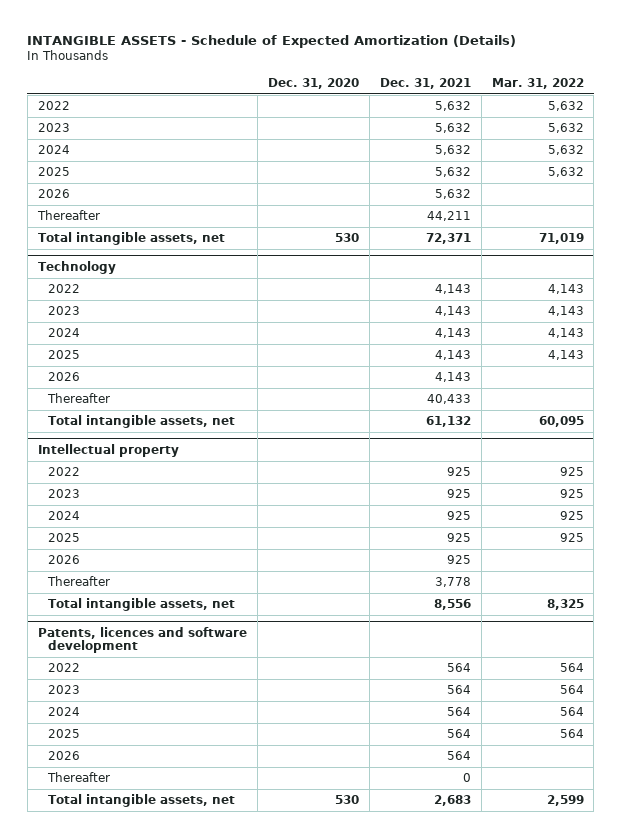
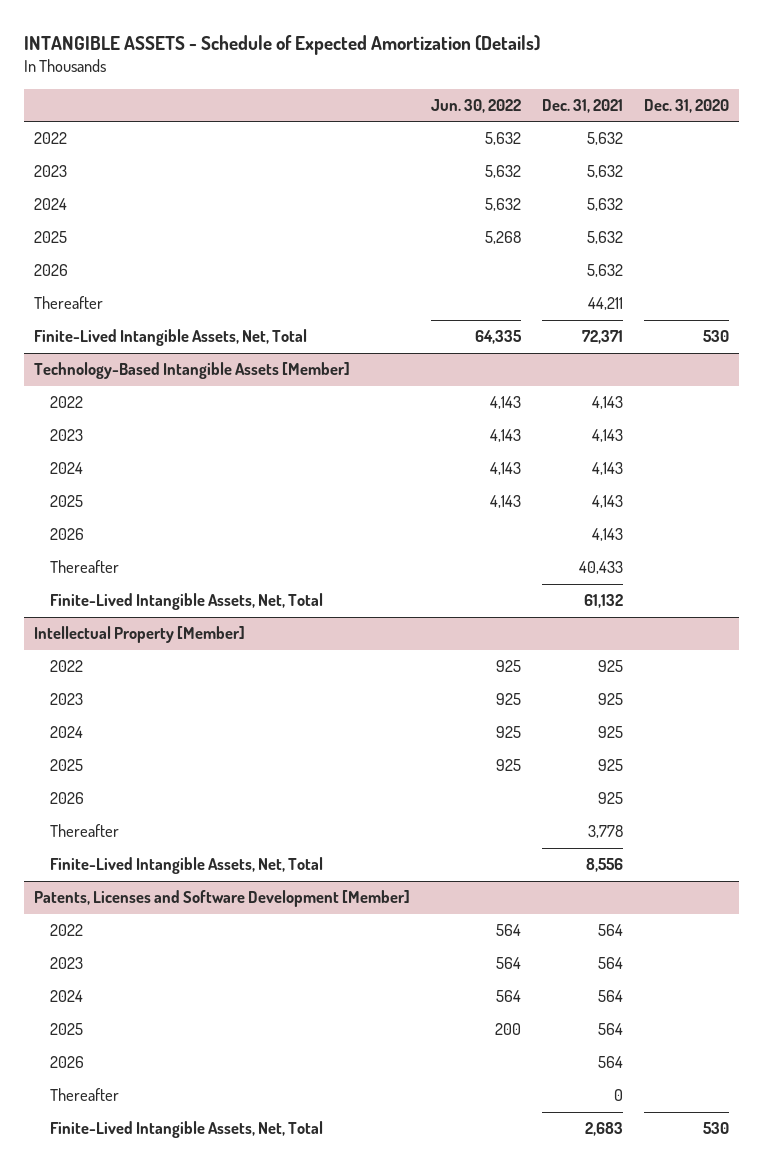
- | Dec. 31, 2020 | Dec. 31, 2021 | Mar. 31, 2022
+ | Jun. 30, 2022 | Dec. 31, 2021 | Dec. 31, 2020
- Total intangible assets, net | 530 | 72,371 | 71,019
- Technology
+ Finite-Lived Intangible Assets, Net, Total | 64,335 | 72,371 | 530
+ Technology-Based Intangible Assets [Member]
- Total intangible assets, net | | 61,132 | 60,095
- Intellectual property
+ Finite-Lived Intangible Assets, Net, Total | | 61,132 |
+ Intellectual Property [Member]
- Total intangible assets, net | | 8,556 | 8,325
- Patents, licences and software development
+ Finite-Lived Intangible Assets, Net, Total | | 8,556 |
+ Patents, Licenses and Software Development [Member]
- Total intangible assets, net | 530 | 2,683 | 2,599
+ Finite-Lived Intangible Assets, Net, Total | | 2,683 | 530

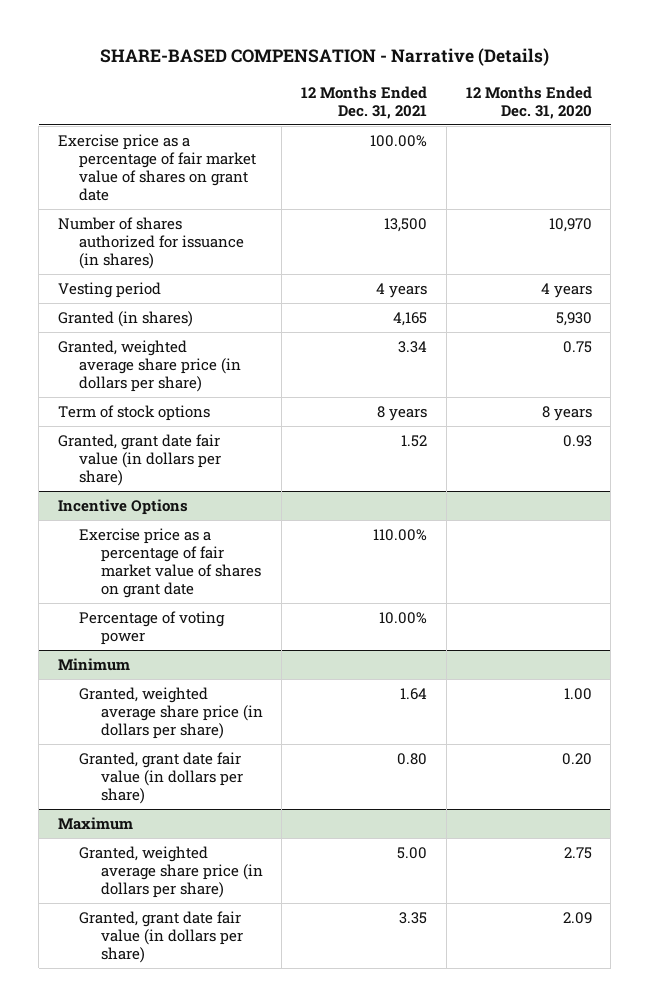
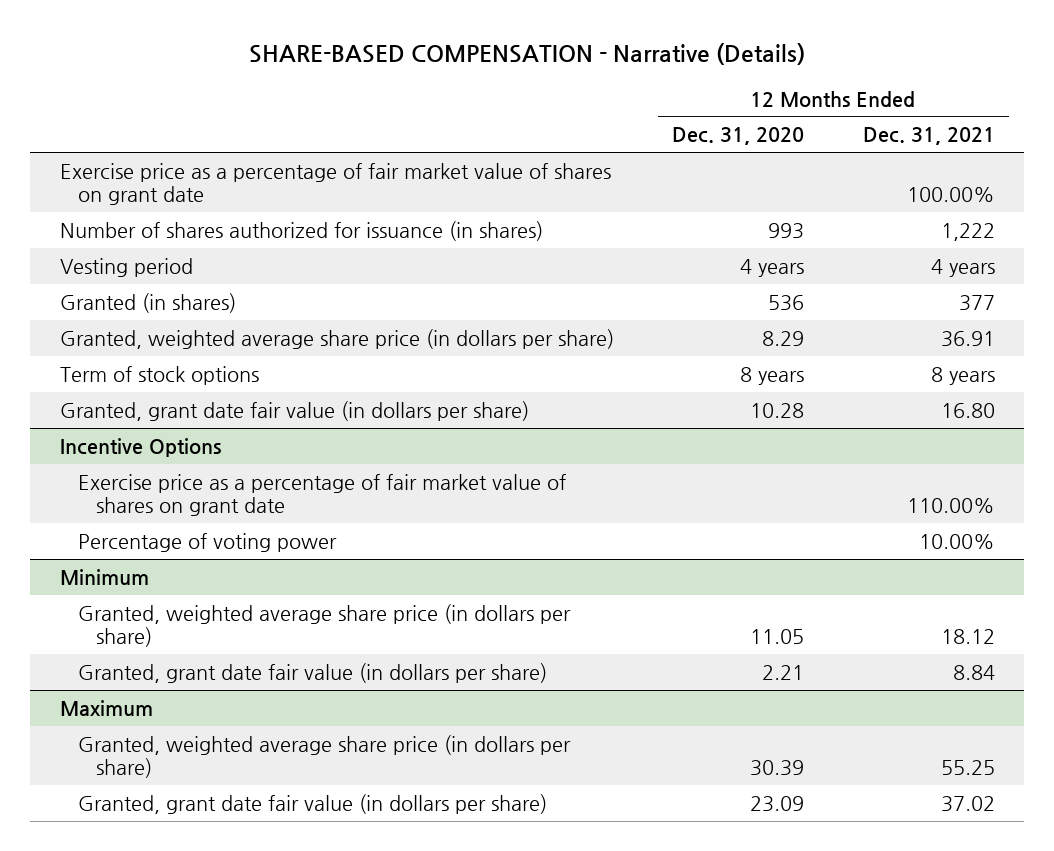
- | 12 Months Ended Dec. 31, 2021 | 12 Months Ended Dec. 31, 2020
+ | 12 Months Ended Dec. 31, 2020 | 12 Months Ended Dec. 31, 2021
- Number of shares authorized for issuance (in shares) | 13,500 | 10,970
+ Number of shares authorized for issuance (in shares) | 993 | 1,222
- Granted (in shares) | 4,165 | 5,930
- Granted, weighted average share price (in dollars per share) | 3.34 | 0.75
+ Granted (in shares) | 536 | 377
+ Granted, weighted average share price (in dollars per share) | 8.29 | 36.91
- Granted, grant date fair value (in dollars per share) | 1.52 | 0.93
+ Granted, grant date fair value (in dollars per share) | 10.28 | 16.80
@ Minimum
- Granted, weighted average share price (in dollars per share) | 1.64 | 1.00
- Granted, grant date fair value (in dollars per share) | 0.80 | 0.20
+ Granted, weighted average share price (in dollars per share) | 11.05 | 18.12
+ Granted, grant date fair value (in dollars per share) | 2.21 | 8.84
@ Maximum
- Granted, weighted average share price (in dollars per share) | 5.00 | 2.75
- Granted, grant date fair value (in dollars per share) | 3.35 | 2.09
+ Granted, weighted average share price (in dollars per share) | 30.39 | 55.25
+ Granted, grant date fair value (in dollars per share) | 23.09 | 37.02

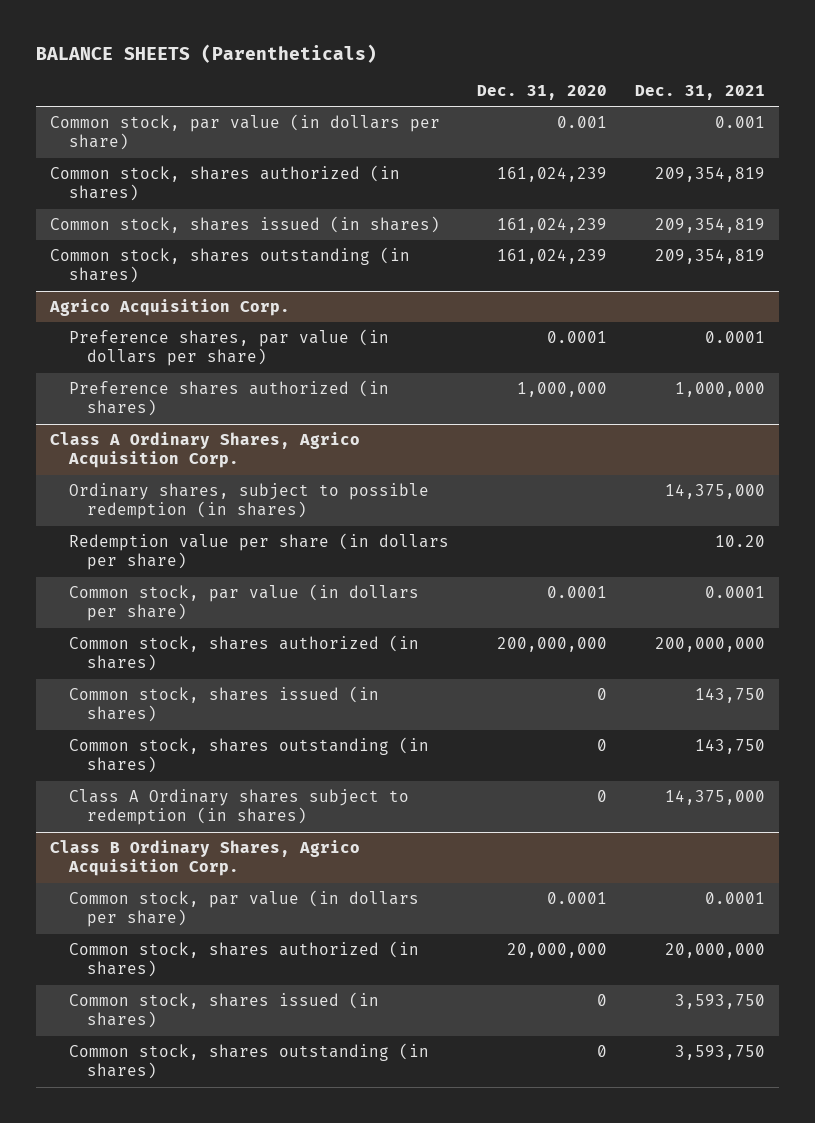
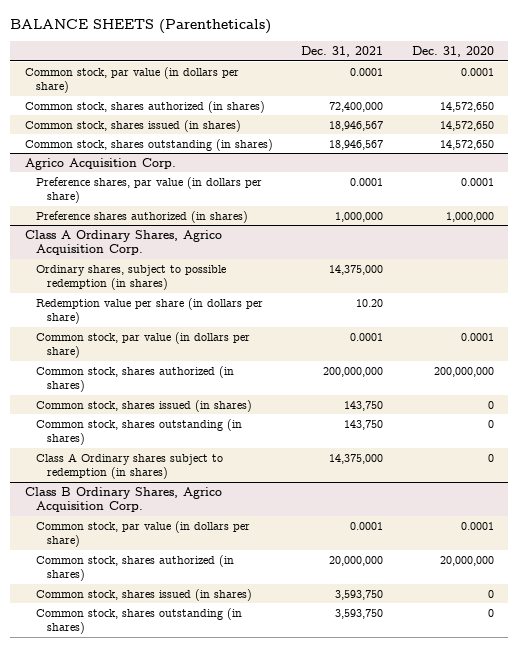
- | Dec. 31, 2020 | Dec. 31, 2021
+ | Dec. 31, 2021 | Dec. 31, 2020
- Common stock, par value (in dollars per share) | 0.001 | 0.001
- Common stock, shares authorized (in shares) | 161,024,239 | 209,354,819
- Common stock, shares issued (in shares) | 161,024,239 | 209,354,819
- Common stock, shares outstanding (in shares) | 161,024,239 | 209,354,819
+ Common stock, par value (in dollars per share) | 0.0001 | 0.0001
+ Common stock, shares authorized (in shares) | 72,400,000 | 14,572,650
+ Common stock, shares issued (in shares) | 18,946,567 | 14,572,650
+ Common stock, shares outstanding (in shares) | 18,946,567 | 14,572,650

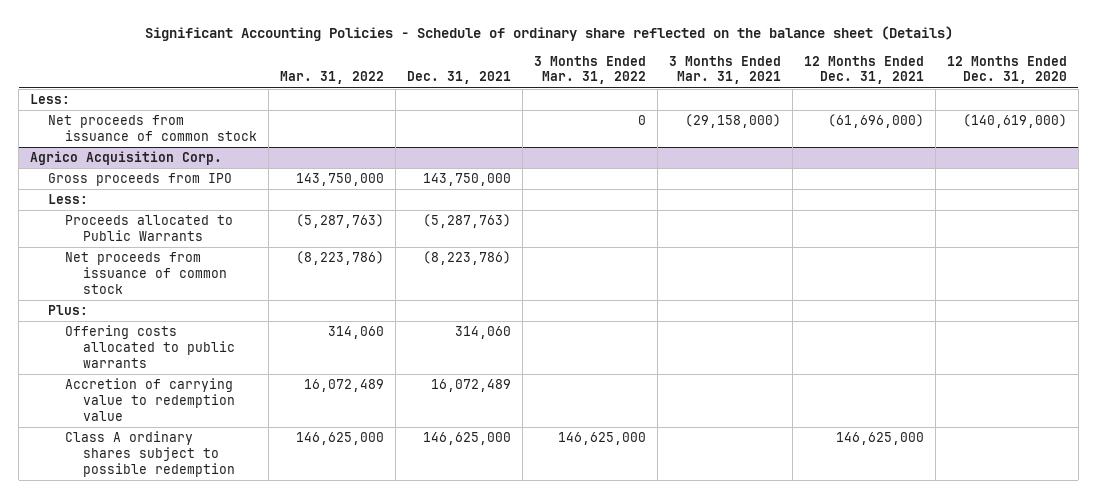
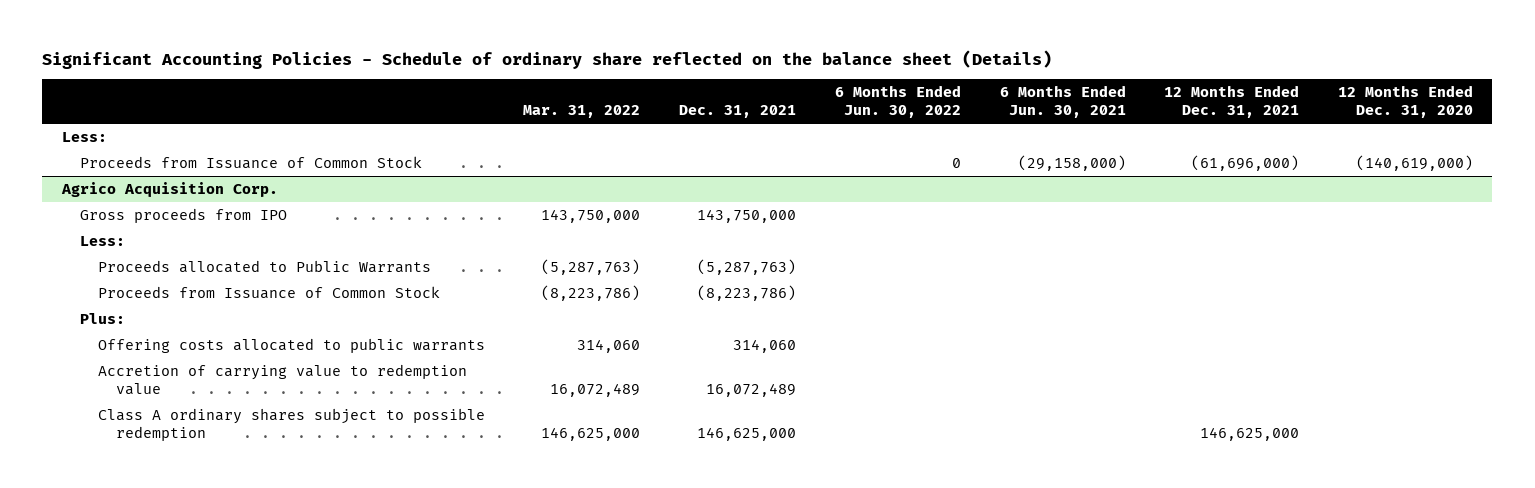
- | Mar. 31, 2022 | Dec. 31, 2021 | 3 Months Ended Mar. 31, 2022 | 3 Months Ended Mar. 31, 2021 | 12 Months Ended Dec. 31, 2021 | 12 Months Ended Dec. 31, 2020
+ | Mar. 31, 2022 | Dec. 31, 2021 | 6 Months Ended Jun. 30, 2022 | 6 Months Ended Jun. 30, 2021 | 12 Months Ended Dec. 31, 2021 | 12 Months Ended Dec. 31, 2020
- Net proceeds from issuance of common stock | | | 0 | (29,158,000) | (61,696,000) | (140,619,000)
+ Proceeds from Issuance of Common Stock | | | 0 | (29,158,000) | (61,696,000) | (140,619,000)
@ Agrico Acquisition Corp.
- Net proceeds from issuance of common stock | (8,223,786) | (8,223,786) | | | |
+ Proceeds from Issuance of Common Stock | (8,223,786) | (8,223,786) | | | |

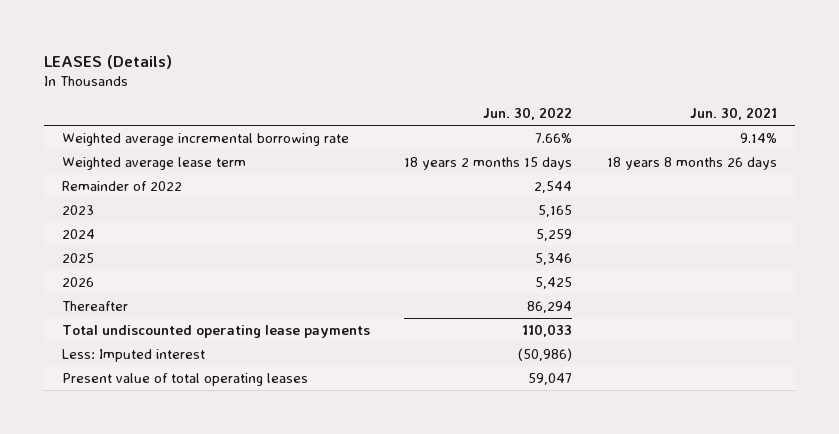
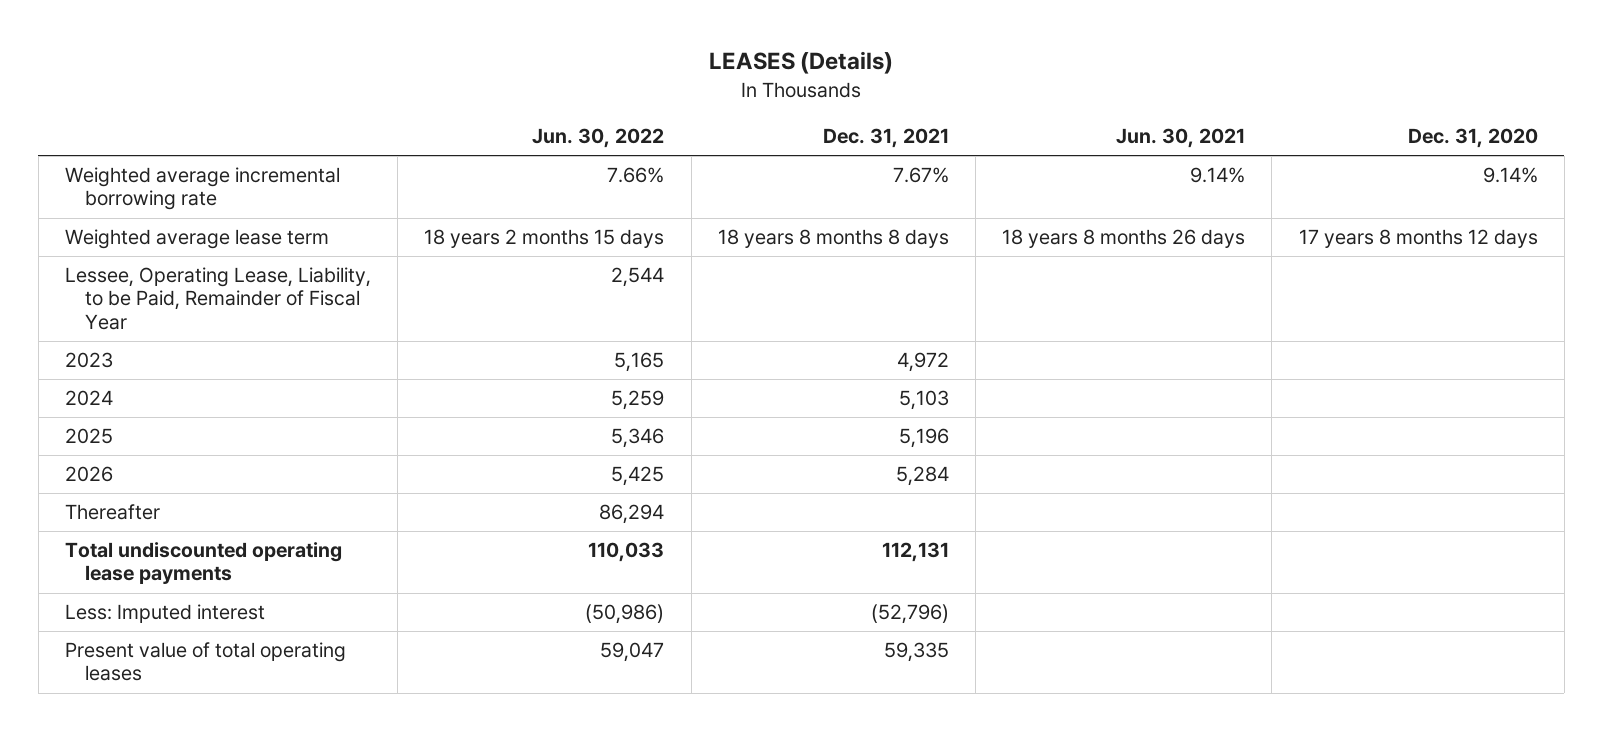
- | Jun. 30, 2022 | Jun. 30, 2021
+ | Jun. 30, 2022 | Dec. 31, 2021 | Jun. 30, 2021 | Dec. 31, 2020
- Remainder of 2022 | 2,544 |
+ Lessee, Operating Lease, Liability, to be Paid, Remainder of Fiscal Year | 2,544 | | |

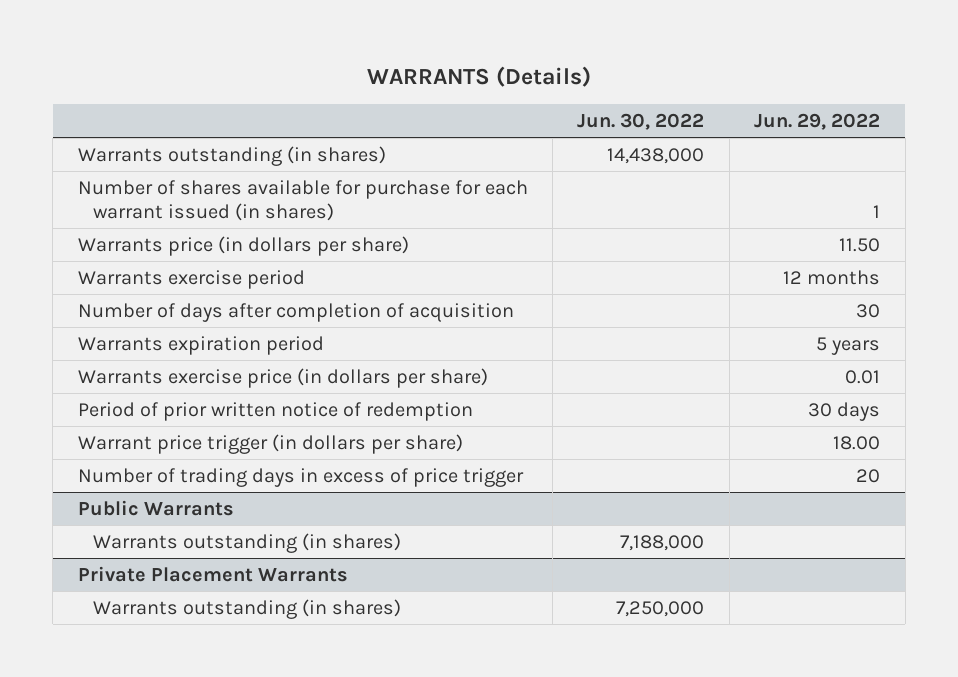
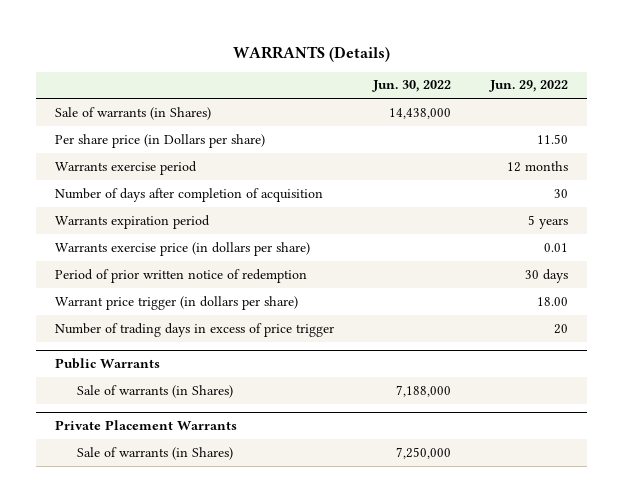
- Warrants outstanding (in shares) | 14,438,000 |
- Number of shares available for purchase for each warrant issued (in shares) | | 1
- Warrants price (in dollars per share) | | 11.50
+ Sale of warrants (in Shares) | 14,438,000 |
+ Per share price (in Dollars per share) | | 11.50
@ Public Warrants
- Warrants outstanding (in shares) | 7,188,000 |
+ Sale of warrants (in Shares) | 7,188,000 |
@ Private Placement Warrants
- Warrants outstanding (in shares) | 7,250,000 |
+ Sale of warrants (in Shares) | 7,250,000 |

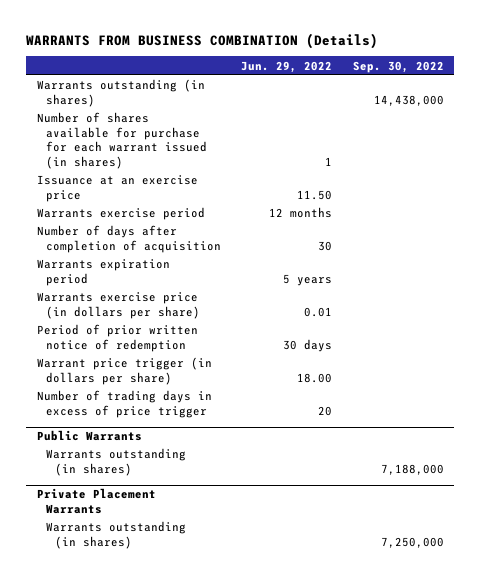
- WARRANTS (Details)
+ WARRANTS FROM BUSINESS COMBINATION (Details)
- | Jun. 30, 2022 | Jun. 29, 2022
+ | Jun. 29, 2022 | Sep. 30, 2022
- Sale of warrants (in Shares) | 14,438,000 |
- Per share price (in Dollars per share) | | 11.50
+ Warrants outstanding (in shares) | | 14,438,000
+ Number of shares available for purchase for each warrant issued (in shares) | 1 |
+ Issuance at an exercise price | 11.50 |
@ Public Warrants
- Sale of warrants (in Shares) | 7,188,000 |
+ Warrants outstanding (in shares) | | 7,188,000
@ Private Placement Warrants
- Sale of warrants (in Shares) | 7,250,000 |
+ Warrants outstanding (in shares) | | 7,250,000

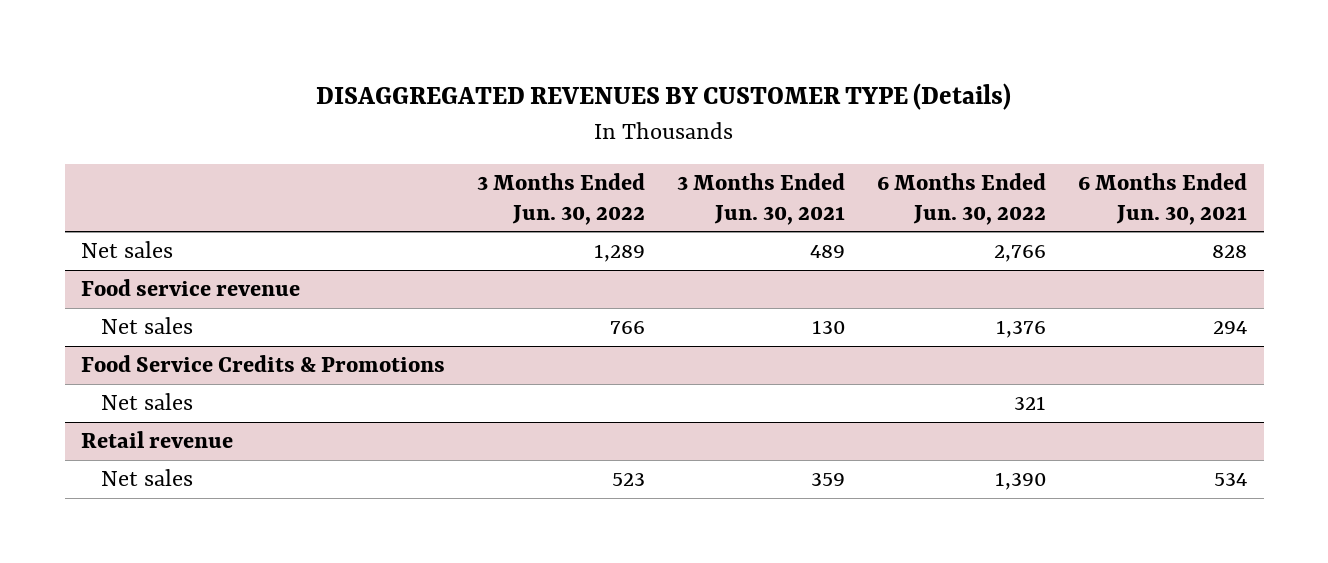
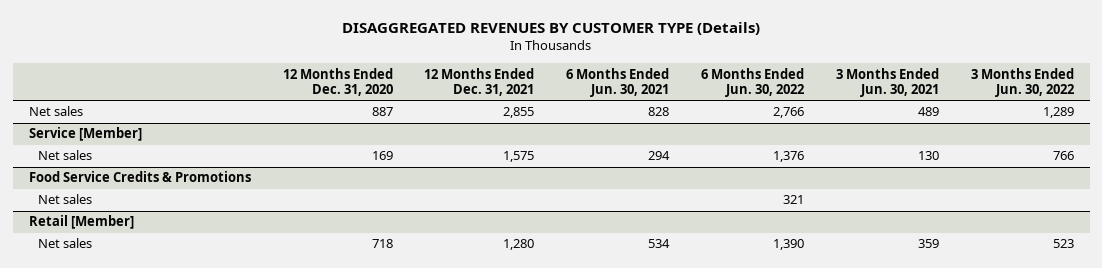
- | 3 Months Ended Jun. 30, 2022 | 3 Months Ended Jun. 30, 2021 | 6 Months Ended Jun. 30, 2022 | 6 Months Ended Jun. 30, 2021
+ | 12 Months Ended Dec. 31, 2020 | 12 Months Ended Dec. 31, 2021 | 6 Months Ended Jun. 30, 2021 | 6 Months Ended Jun. 30, 2022 | 3 Months Ended Jun. 30, 2021 | 3 Months Ended Jun. 30, 2022
- Food service revenue
+ Service [Member]
- Retail revenue
+ Retail [Member]

